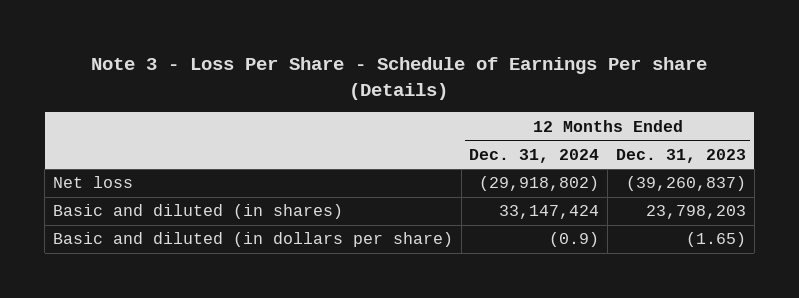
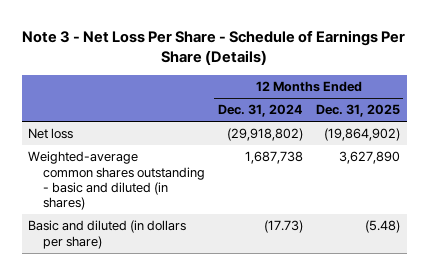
- Note 3 - Loss Per Share - Schedule of Earnings Per share (Details)
+ Note 3 - Net Loss Per Share - Schedule of Earnings Per Share (Details)
- | 12 Months Ended Dec. 31, 2024 | 12 Months Ended Dec. 31, 2023
+ | 12 Months Ended Dec. 31, 2024 | 12 Months Ended Dec. 31, 2025
- Basic and diluted (in shares) | 33,147,424 | 23,798,203
- Basic and diluted (in dollars per share) | (0.9) | (1.65)
+ Weighted-average common shares outstanding - basic and diluted (in shares) | 1,687,738 | 3,627,890
+ Basic and diluted (in dollars per share) | (17.73) | (5.48)

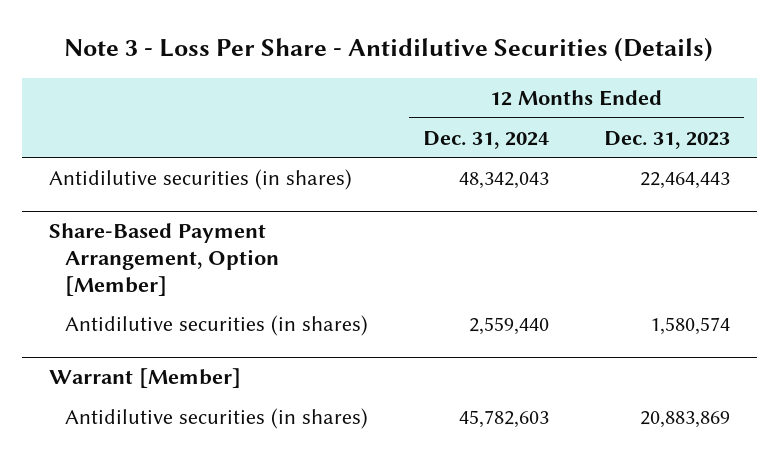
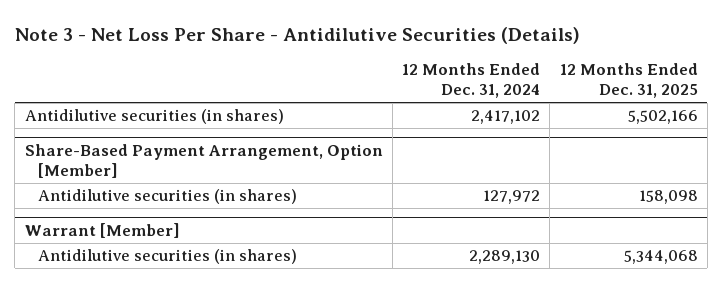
- Note 3 - Loss Per Share - Antidilutive Securities (Details)
+ Note 3 - Net Loss Per Share - Antidilutive Securities (Details)
- | 12 Months Ended Dec. 31, 2024 | 12 Months Ended Dec. 31, 2023
+ | 12 Months Ended Dec. 31, 2024 | 12 Months Ended Dec. 31, 2025
- Antidilutive securities (in shares) | 48,342,043 | 22,464,443
+ Antidilutive securities (in shares) | 2,417,102 | 5,502,166
@ Share-Based Payment Arrangement, Option [Member]
- Antidilutive securities (in shares) | 2,559,440 | 1,580,574
+ Antidilutive securities (in shares) | 127,972 | 158,098
@ Warrant [Member]
- Antidilutive securities (in shares) | 45,782,603 | 20,883,869
+ Antidilutive securities (in shares) | 2,289,130 | 5,344,068

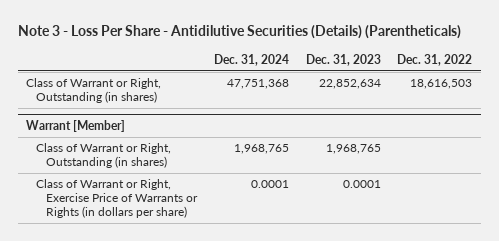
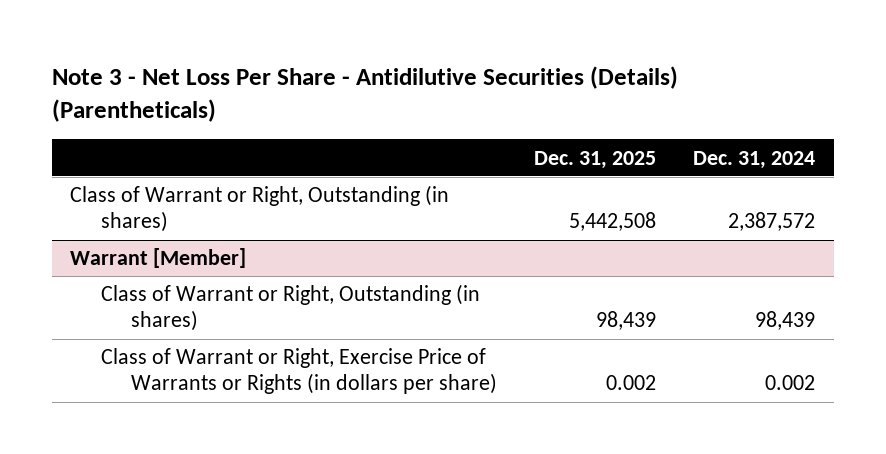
- Note 3 - Loss Per Share - Antidilutive Securities (Details) (Parentheticals)
+ Note 3 - Net Loss Per Share - Antidilutive Securities (Details) (Parentheticals)
- | Dec. 31, 2024 | Dec. 31, 2023 | Dec. 31, 2022
+ | Dec. 31, 2025 | Dec. 31, 2024
- Class of Warrant or Right, Outstanding (in shares) | 47,751,368 | 22,852,634 | 18,616,503
+ Class of Warrant or Right, Outstanding (in shares) | 5,442,508 | 2,387,572
@ Warrant [Member]
- Class of Warrant or Right, Outstanding (in shares) | 1,968,765 | 1,968,765 |
- Class of Warrant or Right, Exercise Price of Warrants or Rights (in dollars per share) | 0.0001 | 0.0001 |
+ Class of Warrant or Right, Outstanding (in shares) | 98,439 | 98,439
+ Class of Warrant or Right, Exercise Price of Warrants or Rights (in dollars per share) | 0.002 | 0.002

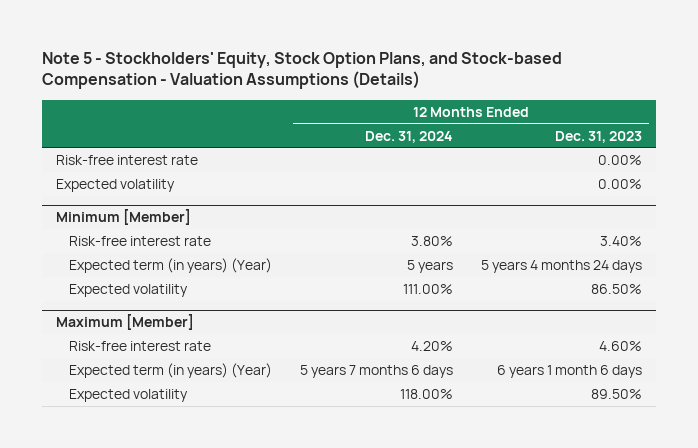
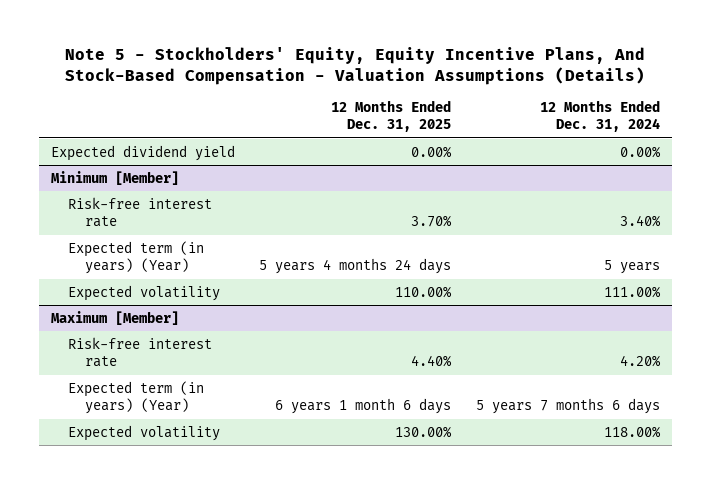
- Note 5 - Stockholders' Equity, Stock Option Plans, and Stock-based Compensation - Valuation Assumptions (Details)
+ Note 5 - Stockholders' Equity, Equity Incentive Plans, And Stock-Based Compensation - Valuation Assumptions (Details)
- | 12 Months Ended Dec. 31, 2024 | 12 Months Ended Dec. 31, 2023
+ | 12 Months Ended Dec. 31, 2025 | 12 Months Ended Dec. 31, 2024
- Risk-free interest rate | | 0.00%
- Expected volatility | | 0.00%
+ Expected dividend yield | 0.00% | 0.00%
@ Minimum [Member]
- Risk-free interest rate | 3.80% | 3.40%
+ Risk-free interest rate | 3.70% | 3.40%

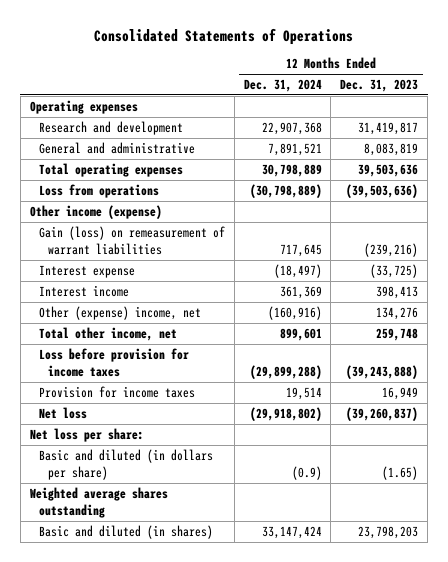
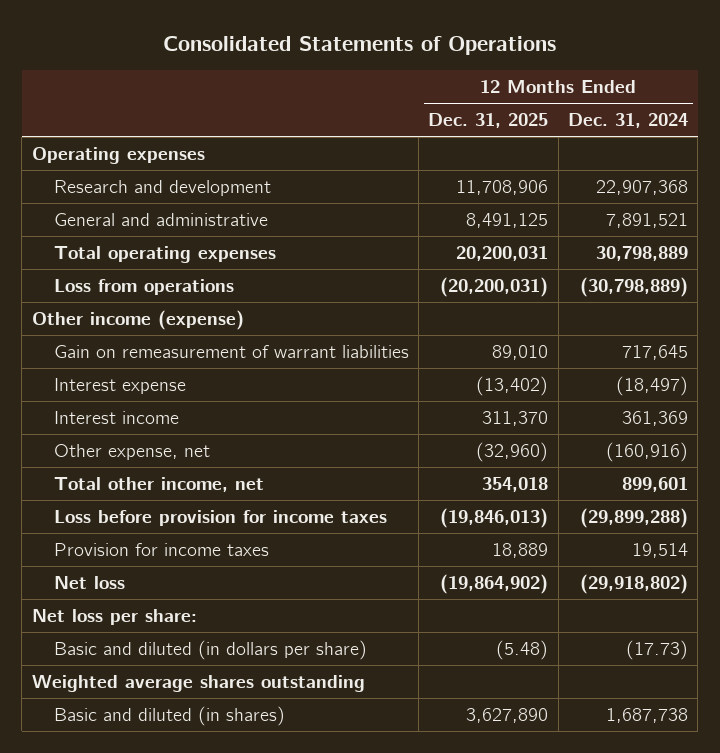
- | 12 Months Ended Dec. 31, 2024 | 12 Months Ended Dec. 31, 2023
+ | 12 Months Ended Dec. 31, 2025 | 12 Months Ended Dec. 31, 2024
- Gain (loss) on remeasurement of warrant liabilities | 717,645 | (239,216)
+ Gain on remeasurement of warrant liabilities | 89,010 | 717,645
- Other (expense) income, net | (160,916) | 134,276
+ Other expense, net | (32,960) | (160,916)
- Basic and diluted (in dollars per share) | (0.9) | (1.65)
+ Basic and diluted (in dollars per share) | (5.48) | (17.73)
- Basic and diluted (in shares) | 33,147,424 | 23,798,203
+ Basic and diluted (in shares) | 3,627,890 | 1,687,738

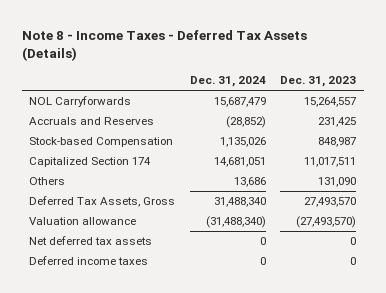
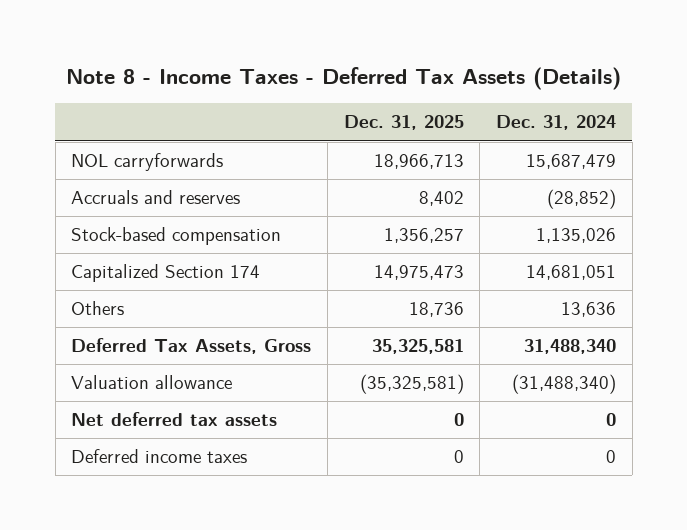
- | Dec. 31, 2024 | Dec. 31, 2023
+ | Dec. 31, 2025 | Dec. 31, 2024
- NOL Carryforwards | 15,687,479 | 15,264,557
- Accruals and Reserves | (28,852) | 231,425
- Stock-based Compensation | 1,135,026 | 848,987
+ NOL carryforwards | 18,966,713 | 15,687,479
+ Accruals and reserves | 8,402 | (28,852)
+ Stock-based compensation | 1,356,257 | 1,135,026
- Others | 13,686 | 131,090
+ Others | 18,736 | 13,636

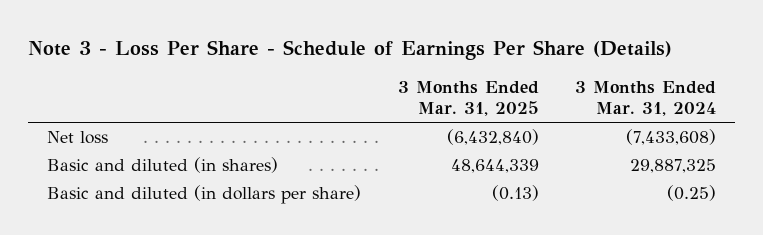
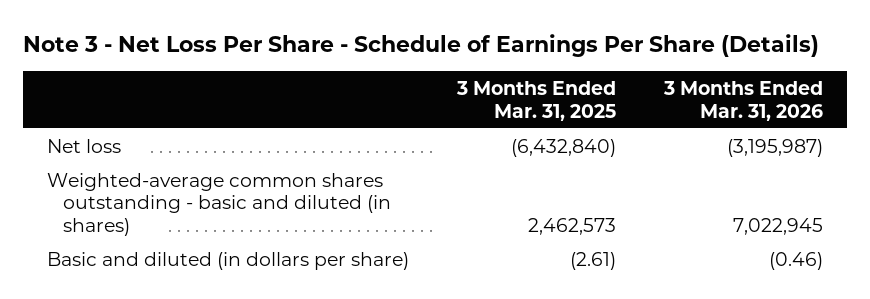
- Note 3 - Loss Per Share - Schedule of Earnings Per Share (Details)
+ Note 3 - Net Loss Per Share - Schedule of Earnings Per Share (Details)
- | 3 Months Ended Mar. 31, 2025 | 3 Months Ended Mar. 31, 2024
+ | 3 Months Ended Mar. 31, 2025 | 3 Months Ended Mar. 31, 2026
- Basic and diluted (in shares) | 48,644,339 | 29,887,325
- Basic and diluted (in dollars per share) | (0.13) | (0.25)
+ Weighted-average common shares outstanding - basic and diluted (in shares) | 2,462,573 | 7,022,945
+ Basic and diluted (in dollars per share) | (2.61) | (0.46)

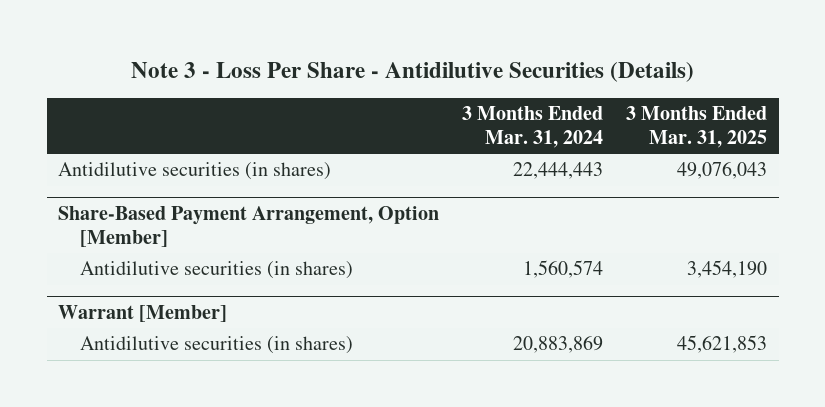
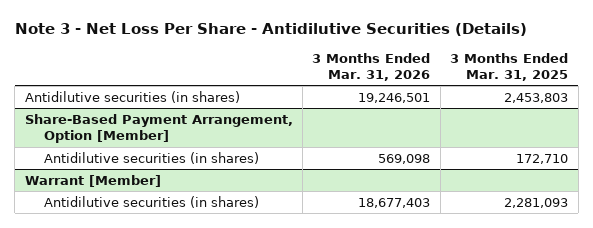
- Note 3 - Loss Per Share - Antidilutive Securities (Details)
+ Note 3 - Net Loss Per Share - Antidilutive Securities (Details)
- | 3 Months Ended Mar. 31, 2024 | 3 Months Ended Mar. 31, 2025
+ | 3 Months Ended Mar. 31, 2026 | 3 Months Ended Mar. 31, 2025
- Antidilutive securities (in shares) | 22,444,443 | 49,076,043
+ Antidilutive securities (in shares) | 19,246,501 | 2,453,803
@ Share-Based Payment Arrangement, Option [Member]
- Antidilutive securities (in shares) | 1,560,574 | 3,454,190
+ Antidilutive securities (in shares) | 569,098 | 172,710
@ Warrant [Member]
- Antidilutive securities (in shares) | 20,883,869 | 45,621,853
+ Antidilutive securities (in shares) | 18,677,403 | 2,281,093

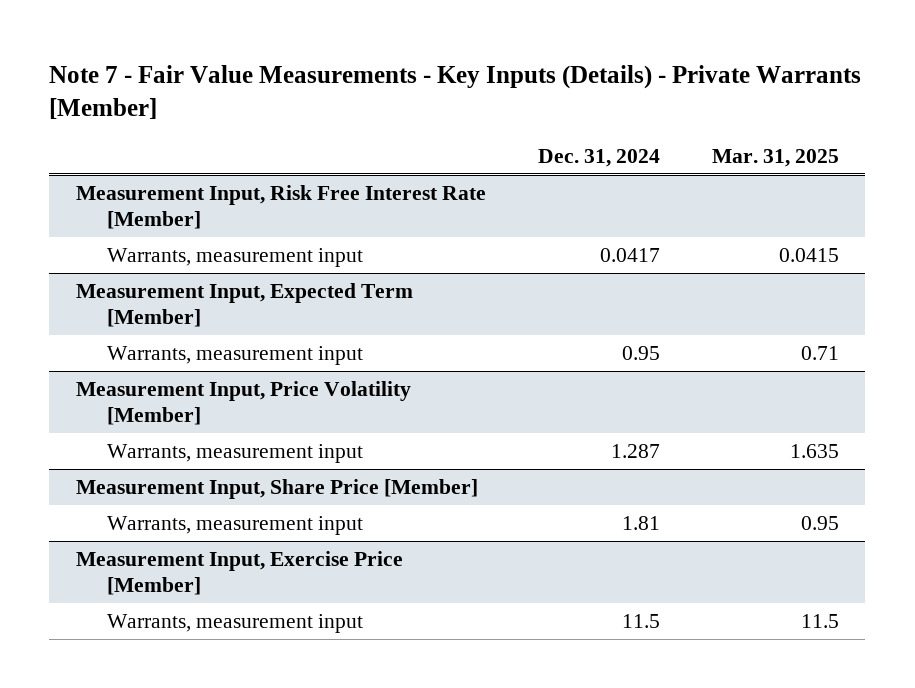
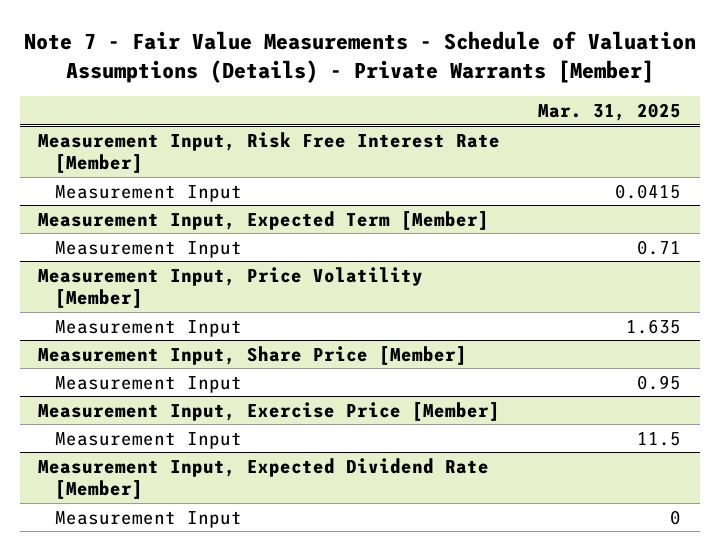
- Note 7 - Fair Value Measurements - Key Inputs (Details) - Private Warrants [Member]
+ Note 7 - Fair Value Measurements - Schedule of Valuation Assumptions (Details) - Private Warrants [Member]
- | Dec. 31, 2024 | Mar. 31, 2025
+ | Mar. 31, 2025
@ Measurement Input, Risk Free Interest Rate [Member]
- Warrants, measurement input | 0.0417 | 0.0415
+ Measurement Input | 0.0415
@ Measurement Input, Expected Term [Member]
- Warrants, measurement input | 0.95 | 0.71
+ Measurement Input | 0.71
@ Measurement Input, Price Volatility [Member]
- Warrants, measurement input | 1.287 | 1.635
+ Measurement Input | 1.635
@ Measurement Input, Share Price [Member]
- Warrants, measurement input | 1.81 | 0.95
+ Measurement Input | 0.95
@ Measurement Input, Exercise Price [Member]
- Warrants, measurement input | 11.5 | 11.5
+ Measurement Input | 11.5
+ Measurement Input, Expected Dividend Rate [Member]
+ Measurement Input | 0

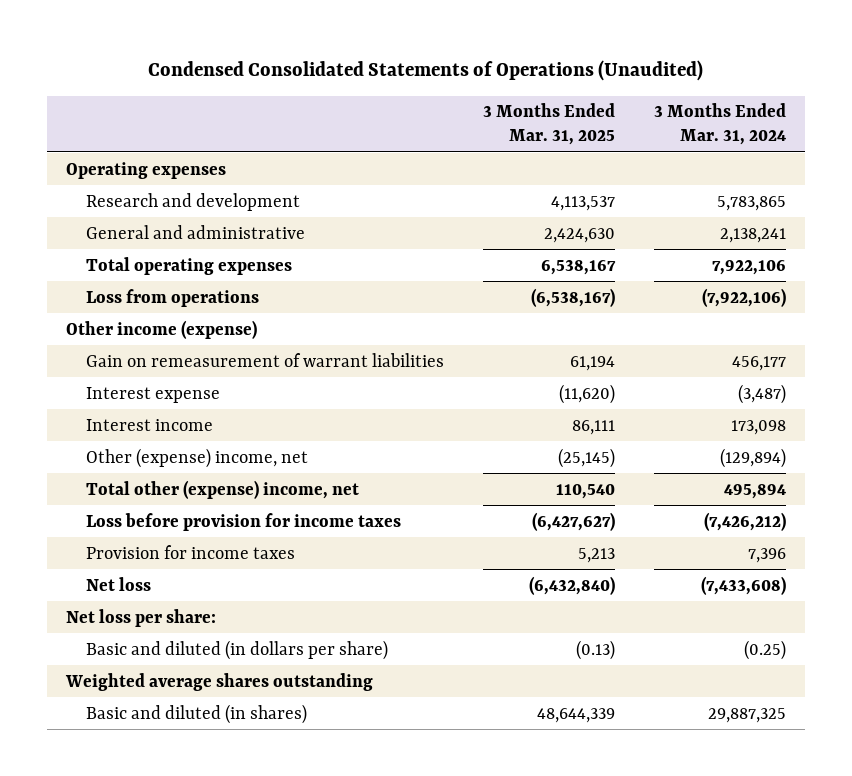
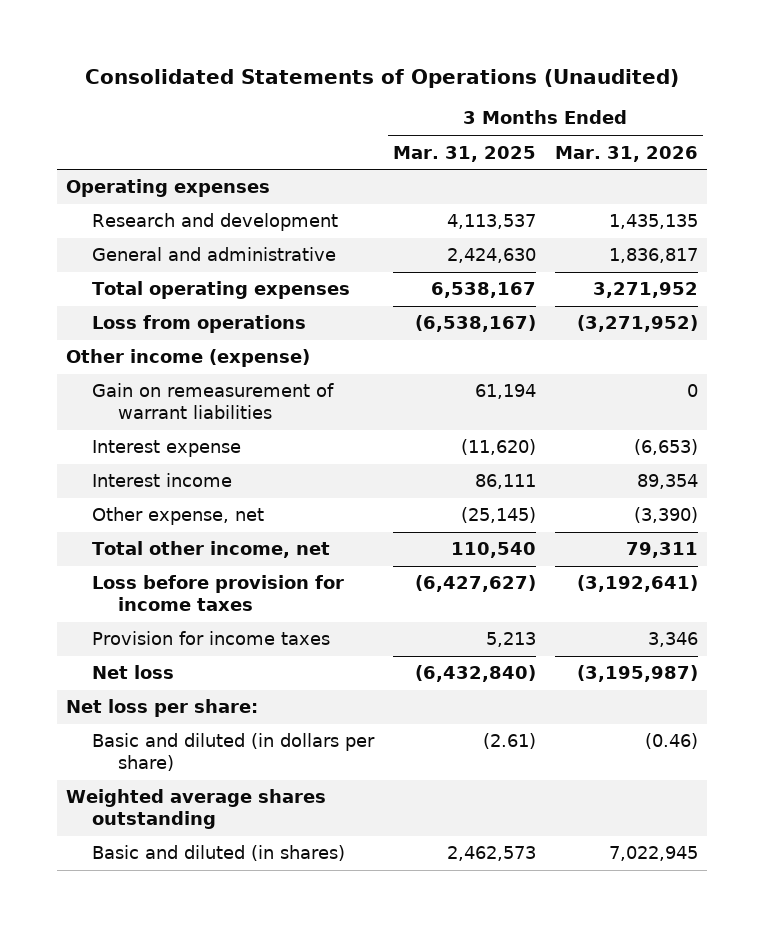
- Condensed Consolidated Statements of Operations (Unaudited)
+ Consolidated Statements of Operations (Unaudited)
- | 3 Months Ended Mar. 31, 2025 | 3 Months Ended Mar. 31, 2024
+ | 3 Months Ended Mar. 31, 2025 | 3 Months Ended Mar. 31, 2026
- Other (expense) income, net | (25,145) | (129,894)
- Total other (expense) income, net | 110,540 | 495,894
+ Other expense, net | (25,145) | (3,390)
+ Total other income, net | 110,540 | 79,311
- Basic and diluted (in dollars per share) | (0.13) | (0.25)
+ Basic and diluted (in dollars per share) | (2.61) | (0.46)
- Basic and diluted (in shares) | 48,644,339 | 29,887,325
+ Basic and diluted (in shares) | 2,462,573 | 7,022,945

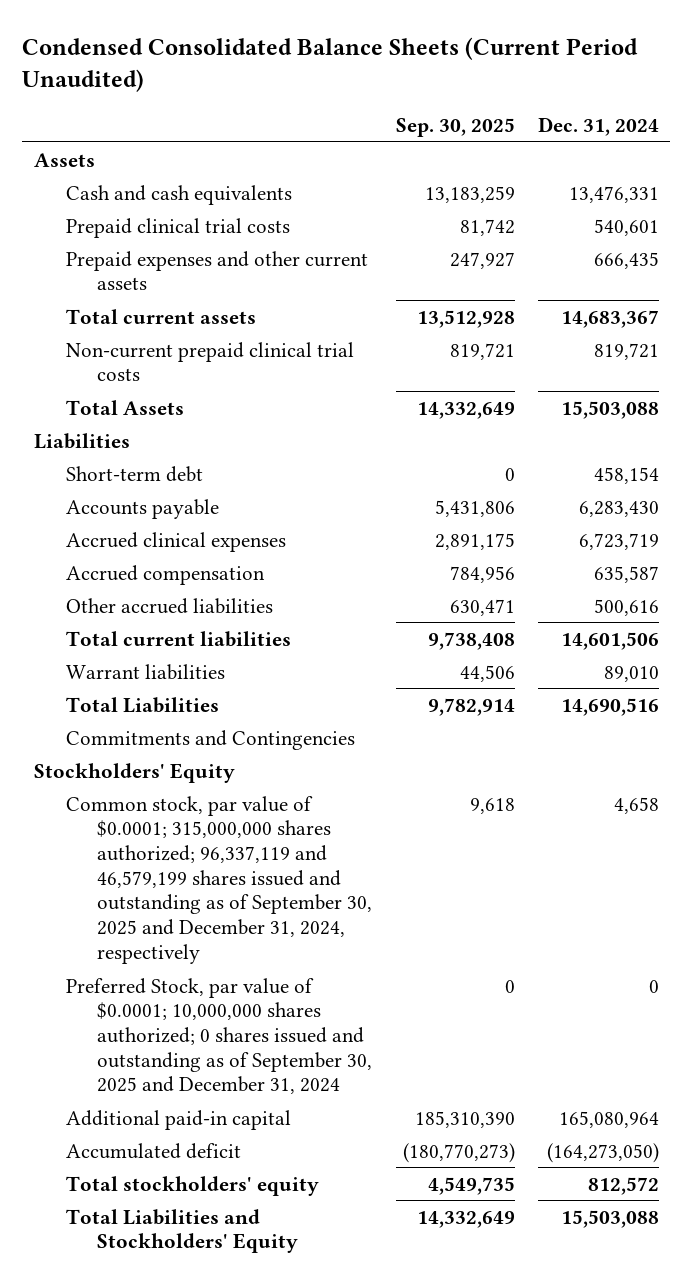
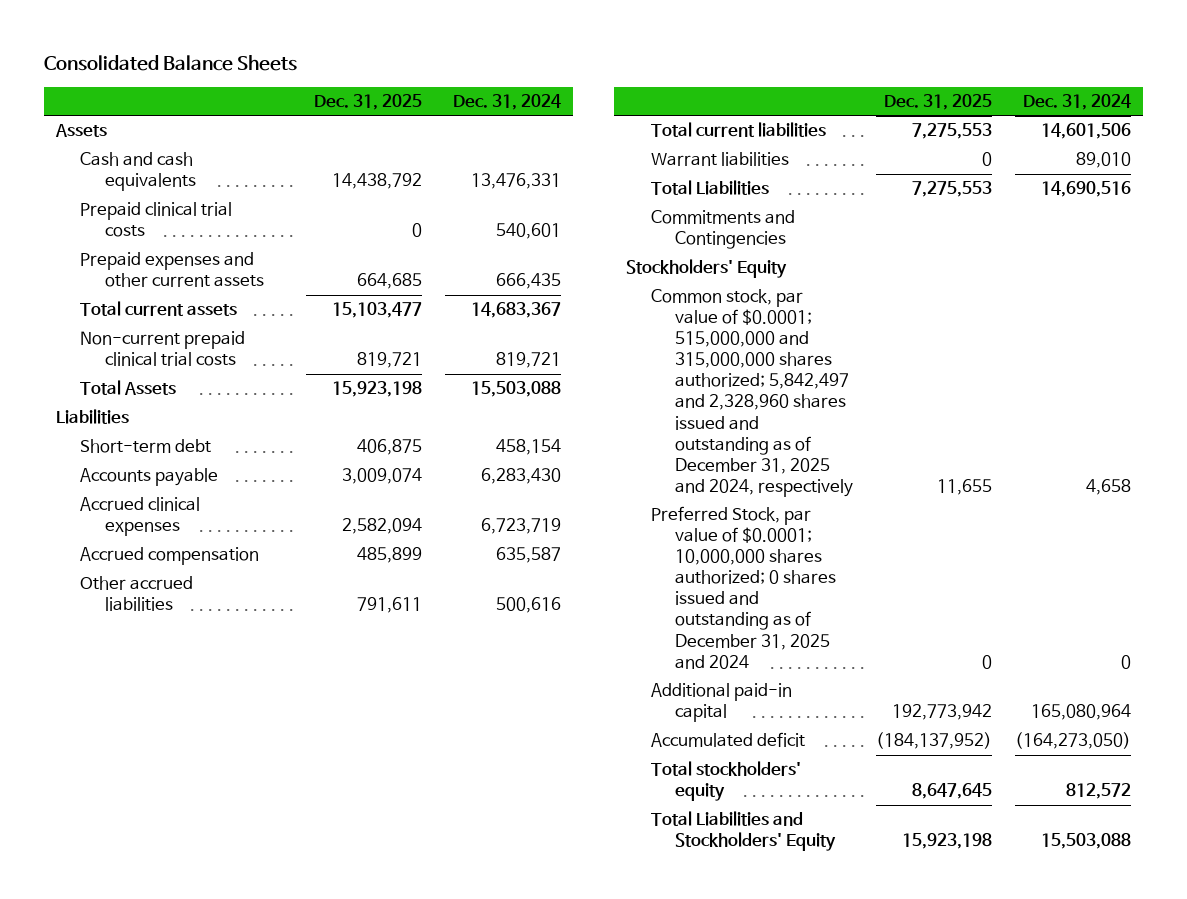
- Condensed Consolidated Balance Sheets (Current Period Unaudited)
+ Consolidated Balance Sheets
- | Sep. 30, 2025 | Dec. 31, 2024
+ | Dec. 31, 2025 | Dec. 31, 2024
- Common stock, par value of $0.0001; 315,000,000 shares authorized; 96,337,119 and 46,579,199 shares issued and outstanding as of September 30, 2025 and December 31, 2024, respectively | 9,618 | 4,658
- Preferred Stock, par value of $0.0001; 10,000,000 shares authorized; 0 shares issued and outstanding as of September 30, 2025 and December 31, 2024 | 0 | 0
+ Common stock, par value of $0.0001; 515,000,000 and 315,000,000 shares authorized; 5,842,497 and 2,328,960 shares issued and outstanding as of December 31, 2025 and 2024, respectively | 11,655 | 4,658
+ Preferred Stock, par value of $0.0001; 10,000,000 shares authorized; 0 shares issued and outstanding as of December 31, 2025 and 2024 | 0 | 0

